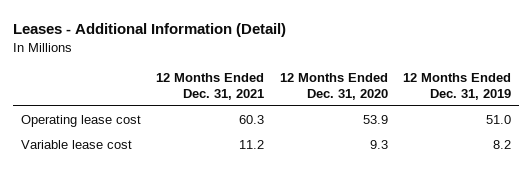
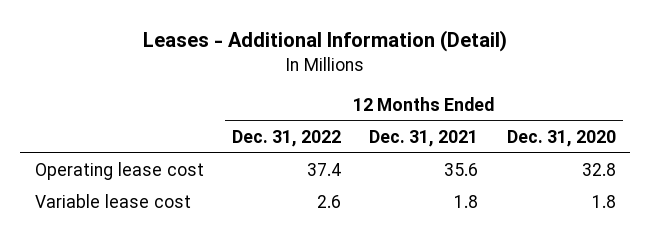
- | 12 Months Ended Dec. 31, 2021 | 12 Months Ended Dec. 31, 2020 | 12 Months Ended Dec. 31, 2019
+ | 12 Months Ended Dec. 31, 2022 | 12 Months Ended Dec. 31, 2021 | 12 Months Ended Dec. 31, 2020
- Operating lease cost | 60.3 | 53.9 | 51.0
- Variable lease cost | 11.2 | 9.3 | 8.2
+ Operating lease cost | 37.4 | 35.6 | 32.8
+ Variable lease cost | 2.6 | 1.8 | 1.8

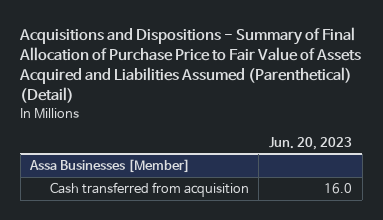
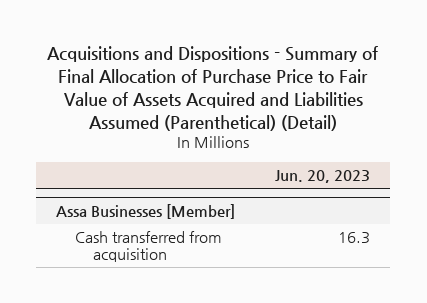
@ Assa Businesses [Member]
- Cash transferred from acquisition | 16.0
+ Cash transferred from acquisition | 16.3

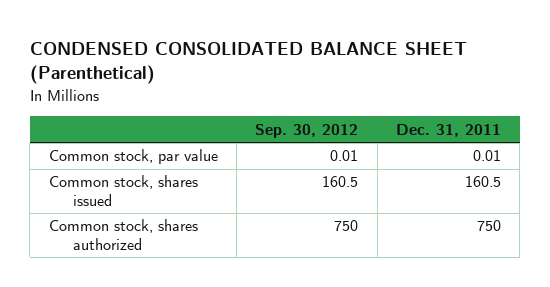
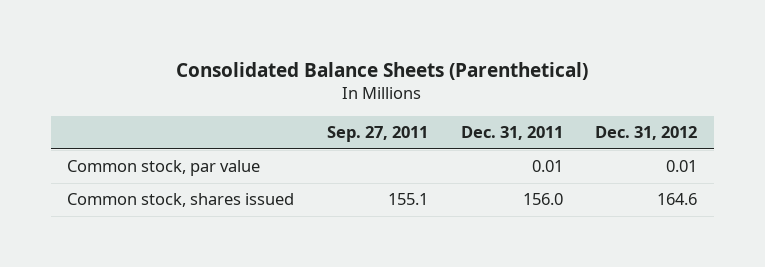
- CONDENSED CONSOLIDATED BALANCE SHEET (Parenthetical)
+ Consolidated Balance Sheets (Parenthetical)
- | Sep. 30, 2012 | Dec. 31, 2011
+ | Sep. 27, 2011 | Dec. 31, 2011 | Dec. 31, 2012
- Common stock, shares issued | 160.5 | 160.5
- Common stock, shares authorized | 750 | 750
+ Common stock, shares issued | 155.1 | 156.0 | 164.6

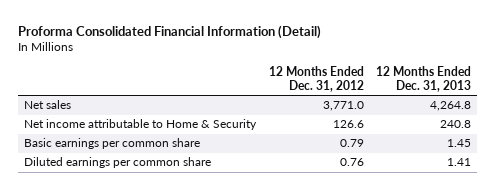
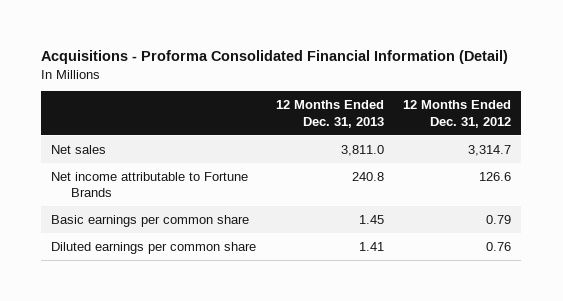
- Proforma Consolidated Financial Information (Detail)
+ Acquisitions - Proforma Consolidated Financial Information (Detail)
- | 12 Months Ended Dec. 31, 2012 | 12 Months Ended Dec. 31, 2013
+ | 12 Months Ended Dec. 31, 2013 | 12 Months Ended Dec. 31, 2012
- Net sales | 3,771.0 | 4,264.8
- Net income attributable to Home & Security | 126.6 | 240.8
+ Net sales | 3,811.0 | 3,314.7
+ Net income attributable to Fortune Brands | 240.8 | 126.6

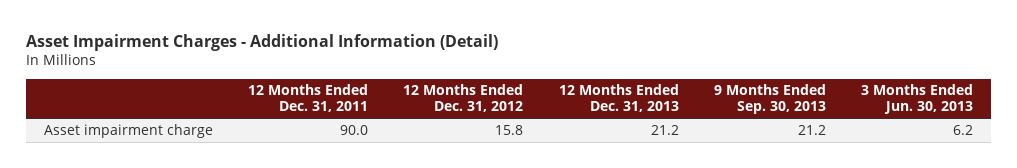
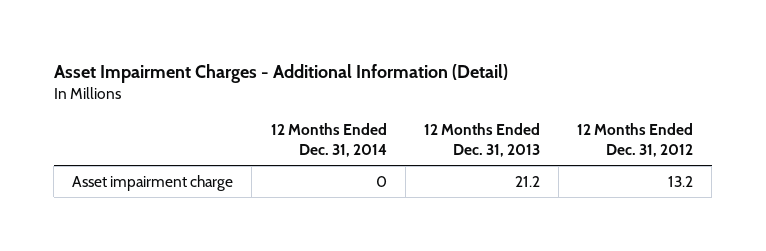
- | 12 Months Ended Dec. 31, 2011 | 12 Months Ended Dec. 31, 2012 | 12 Months Ended Dec. 31, 2013 | 9 Months Ended Sep. 30, 2013 | 3 Months Ended Jun. 30, 2013
+ | 12 Months Ended Dec. 31, 2014 | 12 Months Ended Dec. 31, 2013 | 12 Months Ended Dec. 31, 2012
- Asset impairment charge | 90.0 | 15.8 | 21.2 | 21.2 | 6.2
+ Asset impairment charge | 0 | 21.2 | 13.2

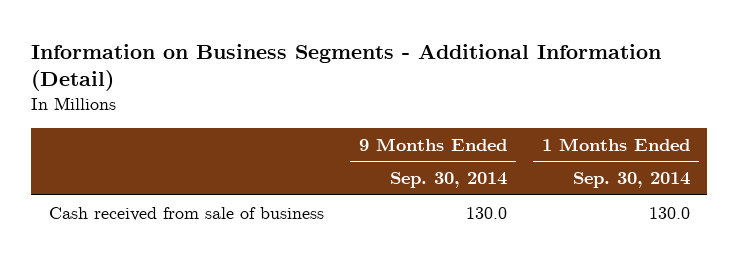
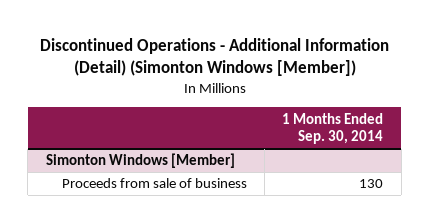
- Information on Business Segments - Additional Information (Detail)
+ Discontinued Operations - Additional Information (Detail) (Simonton Windows [Member])
- | 9 Months Ended Sep. 30, 2014 | 1 Months Ended Sep. 30, 2014
+ | 1 Months Ended Sep. 30, 2014
- Cash received from sale of business | 130.0 | 130.0
+ Simonton Windows [Member]
+ Proceeds from sale of business | 130

